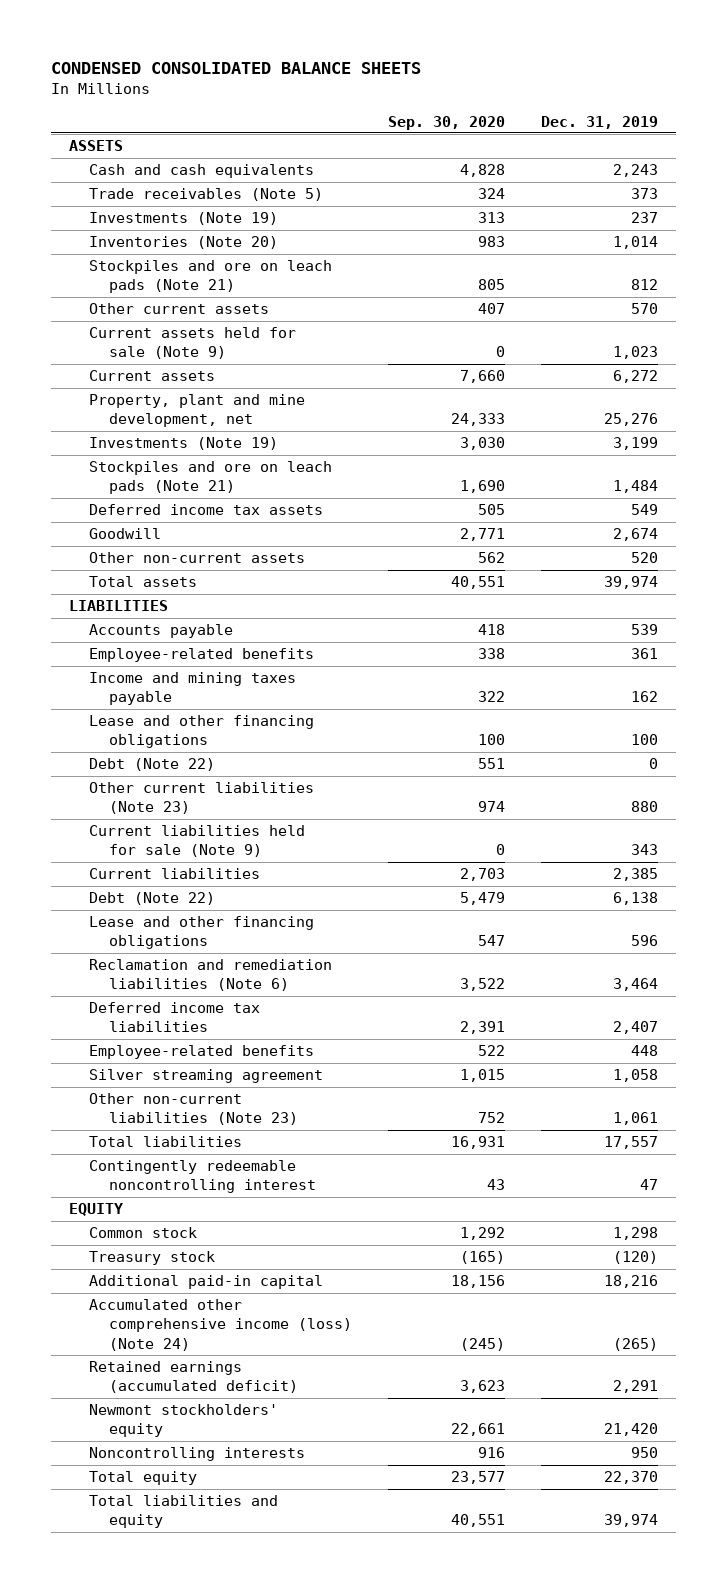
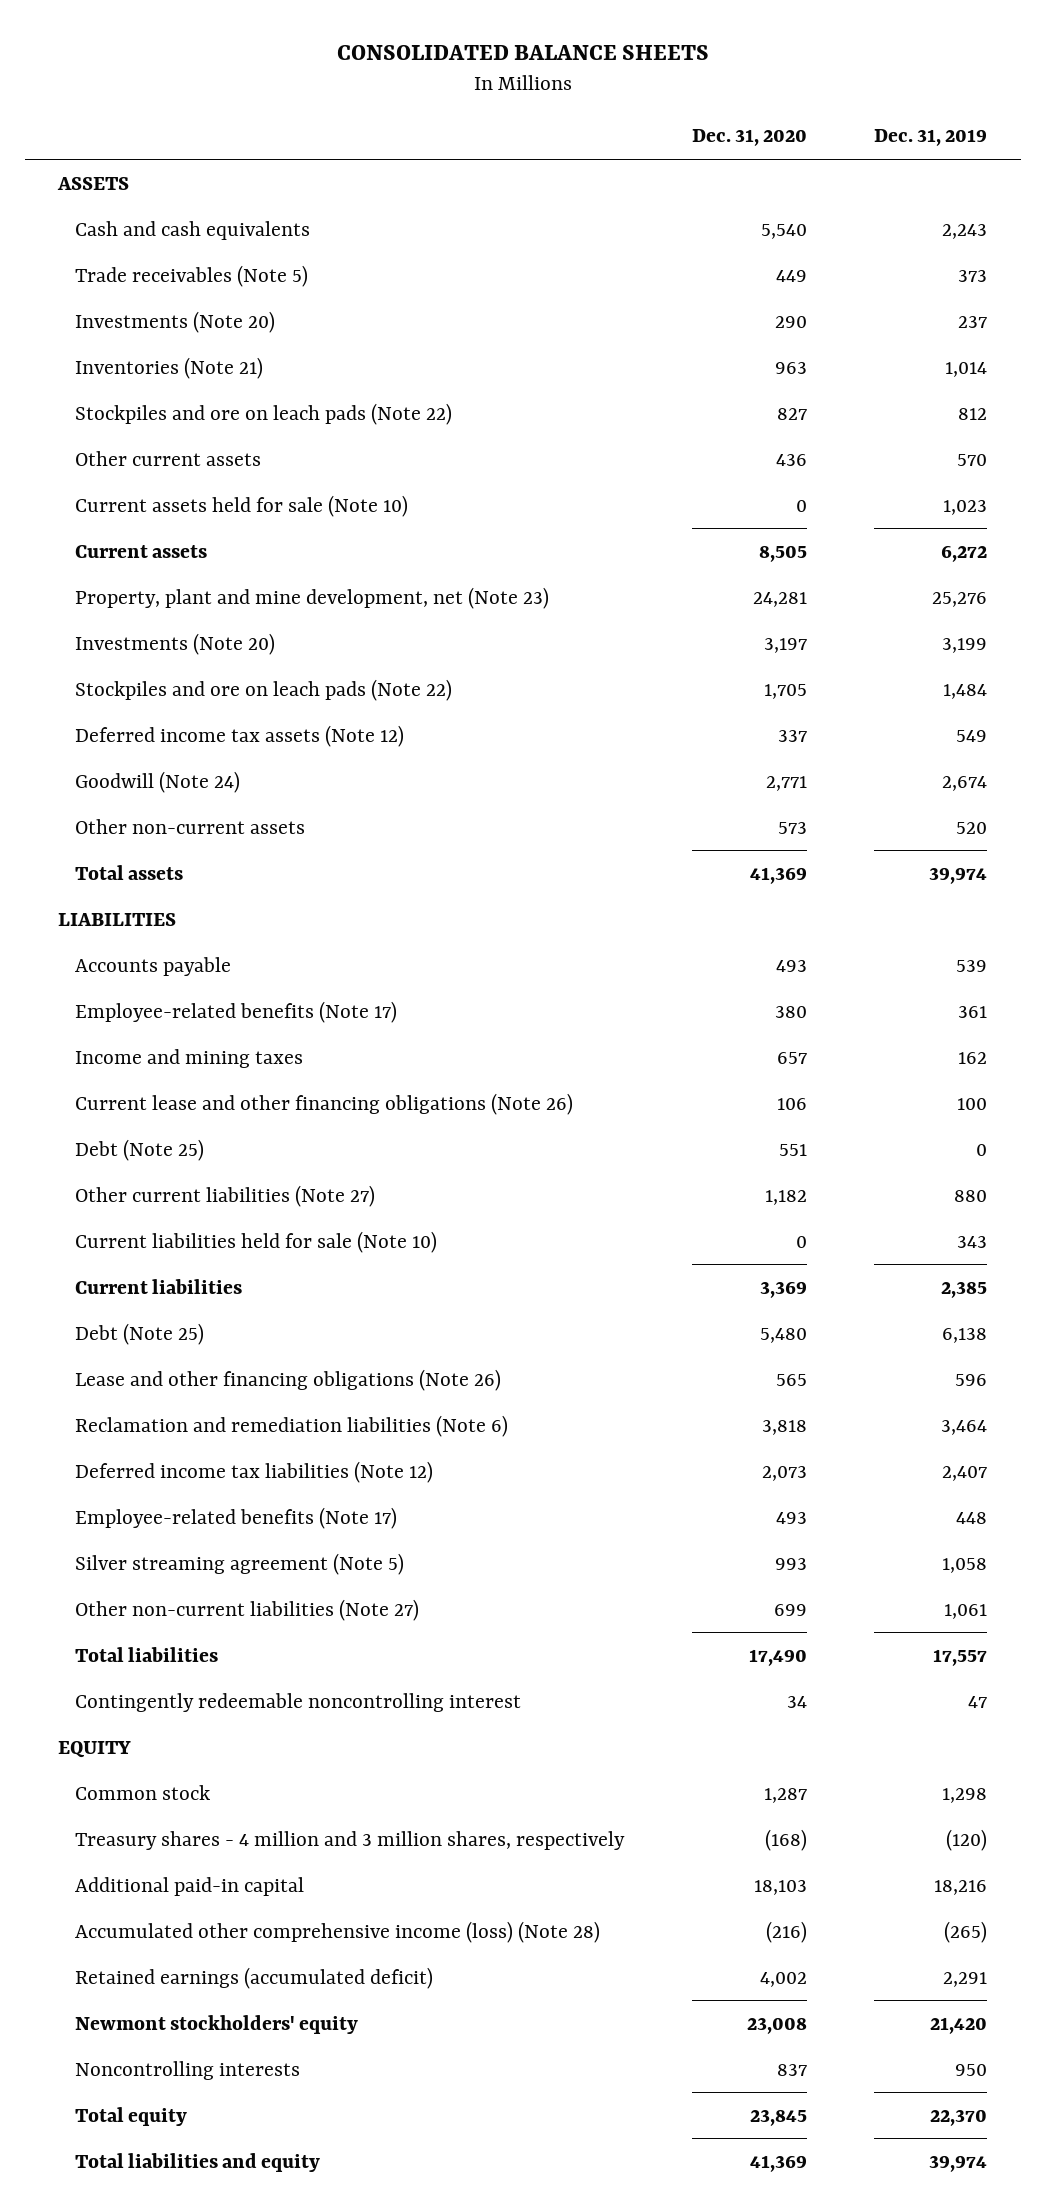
- CONDENSED CONSOLIDATED BALANCE SHEETS
+ CONSOLIDATED BALANCE SHEETS
- | Sep. 30, 2020 | Dec. 31, 2019
+ | Dec. 31, 2020 | Dec. 31, 2019
- Investments (Note 19) | 313 | 237
- Inventories (Note 20) | 983 | 1,014
- Stockpiles and ore on leach pads (Note 21) | 805 | 812
+ Investments (Note 20) | 290 | 237
+ Inventories (Note 21) | 963 | 1,014
+ Stockpiles and ore on leach pads (Note 22) | 827 | 812
- Current assets held for sale (Note 9) | 0 | 1,023
+ Current assets held for sale (Note 10) | 0 | 1,023
- Property, plant and mine development, net | 24,333 | 25,276
- Investments (Note 19) | 3,030 | 3,199
- Stockpiles and ore on leach pads (Note 21) | 1,690 | 1,484
- Deferred income tax assets | 505 | 549
- Goodwill | 2,771 | 2,674
+ Property, plant and mine development, net (Note 23) | 24,281 | 25,276
+ Investments (Note 20) | 3,197 | 3,199
+ Stockpiles and ore on leach pads (Note 22) | 1,705 | 1,484
+ Deferred income tax assets (Note 12) | 337 | 549
+ Goodwill (Note 24) | 2,771 | 2,674
- Employee-related benefits | 338 | 361
- Income and mining taxes payable | 322 | 162
- Lease and other financing obligations | 100 | 100
- Debt (Note 22) | 551 | 0
- Other current liabilities (Note 23) | 974 | 880
- Current liabilities held for sale (Note 9) | 0 | 343
+ Employee-related benefits (Note 17) | 380 | 361
+ Income and mining taxes | 657 | 162
+ Current lease and other financing obligations (Note 26) | 106 | 100
+ Debt (Note 25) | 551 | 0
+ Other current liabilities (Note 27) | 1,182 | 880
+ Current liabilities held for sale (Note 10) | 0 | 343
- Debt (Note 22) | 5,479 | 6,138
- Lease and other financing obligations | 547 | 596
+ Debt (Note 25) | 5,480 | 6,138
+ Lease and other financing obligations (Note 26) | 565 | 596
- Deferred income tax liabilities | 2,391 | 2,407
- Employee-related benefits | 522 | 448
- Silver streaming agreement | 1,015 | 1,058
- Other non-current liabilities (Note 23) | 752 | 1,061
+ Deferred income tax liabilities (Note 12) | 2,073 | 2,407
+ Employee-related benefits (Note 17) | 493 | 448
+ Silver streaming agreement (Note 5) | 993 | 1,058
+ Other non-current liabilities (Note 27) | 699 | 1,061
- Treasury stock | (165) | (120)
+ Treasury shares - 4 million and 3 million shares, respectively | (168) | (120)
- Accumulated other comprehensive income (loss) (Note 24) | (245) | (265)
+ Accumulated other comprehensive income (loss) (Note 28) | (216) | (265)

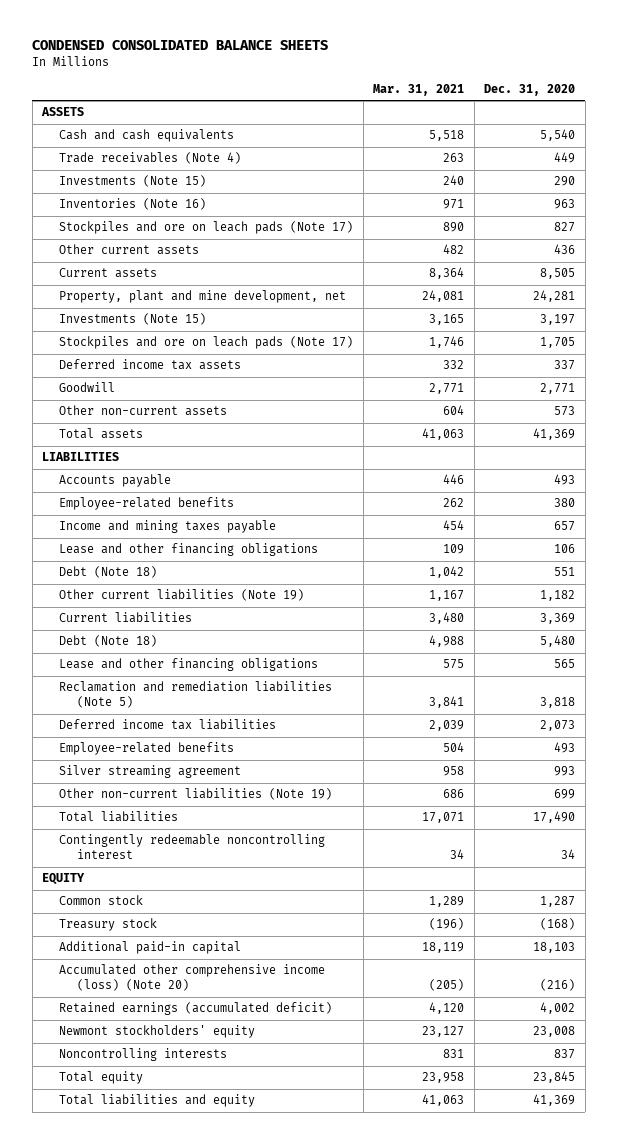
- CONSOLIDATED BALANCE SHEETS
+ CONDENSED CONSOLIDATED BALANCE SHEETS
- | Dec. 31, 2020 | Dec. 31, 2019
+ | Mar. 31, 2021 | Dec. 31, 2020
- Trade receivables (Note 5) | 449 | 373
- Investments (Note 20) | 290 | 237
- Inventories (Note 21) | 963 | 1,014
- Stockpiles and ore on leach pads (Note 22) | 827 | 812
+ Trade receivables (Note 4) | 263 | 449
+ Investments (Note 15) | 240 | 290
+ Inventories (Note 16) | 971 | 963
+ Stockpiles and ore on leach pads (Note 17) | 890 | 827
- Current assets held for sale (Note 10) | 0 | 1,023
- Property, plant and mine development, net (Note 23) | 24,281 | 25,276
- Investments (Note 20) | 3,197 | 3,199
- Stockpiles and ore on leach pads (Note 22) | 1,705 | 1,484
- Deferred income tax assets (Note 12) | 337 | 549
- Goodwill (Note 24) | 2,771 | 2,674
+ Property, plant and mine development, net | 24,081 | 24,281
+ Investments (Note 15) | 3,165 | 3,197
+ Stockpiles and ore on leach pads (Note 17) | 1,746 | 1,705
+ Deferred income tax assets | 332 | 337
+ Goodwill | 2,771 | 2,771
- Employee-related benefits (Note 17) | 380 | 361
- Income and mining taxes | 657 | 162
- Current lease and other financing obligations (Note 26) | 106 | 100
- Debt (Note 25) | 551 | 0
- Other current liabilities (Note 27) | 1,182 | 880
- Current liabilities held for sale (Note 10) | 0 | 343
+ Employee-related benefits | 262 | 380
+ Income and mining taxes payable | 454 | 657
+ Lease and other financing obligations | 109 | 106
+ Debt (Note 18) | 1,042 | 551
+ Other current liabilities (Note 19) | 1,167 | 1,182
- Debt (Note 25) | 5,480 | 6,138
- Lease and other financing obligations (Note 26) | 565 | 596
- Reclamation and remediation liabilities (Note 6) | 3,818 | 3,464
- Deferred income tax liabilities (Note 12) | 2,073 | 2,407
- Employee-related benefits (Note 17) | 493 | 448
- Silver streaming agreement (Note 5) | 993 | 1,058
- Other non-current liabilities (Note 27) | 699 | 1,061
+ Debt (Note 18) | 4,988 | 5,480
+ Lease and other financing obligations | 575 | 565
+ Reclamation and remediation liabilities (Note 5) | 3,841 | 3,818
+ Deferred income tax liabilities | 2,039 | 2,073
+ Employee-related benefits | 504 | 493
+ Silver streaming agreement | 958 | 993
+ Other non-current liabilities (Note 19) | 686 | 699
- Treasury shares - 4 million and 3 million shares, respectively | (168) | (120)
+ Treasury stock | (196) | (168)
- Accumulated other comprehensive income (loss) (Note 28) | (216) | (265)
+ Accumulated other comprehensive income (loss) (Note 20) | (205) | (216)

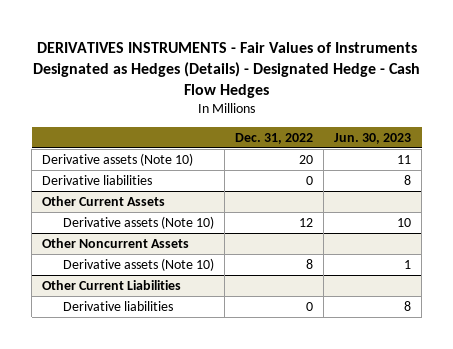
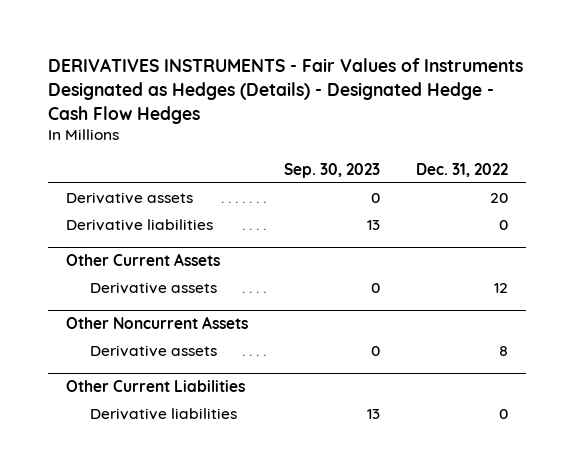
- | Dec. 31, 2022 | Jun. 30, 2023
+ | Sep. 30, 2023 | Dec. 31, 2022
- Derivative assets (Note 10) | 20 | 11
+ Derivative assets | 0 | 20
@ Other Current Assets
- Derivative assets (Note 10) | 12 | 10
+ Derivative assets | 0 | 12
@ Other Noncurrent Assets
- Derivative assets (Note 10) | 8 | 1
+ Derivative assets | 0 | 8

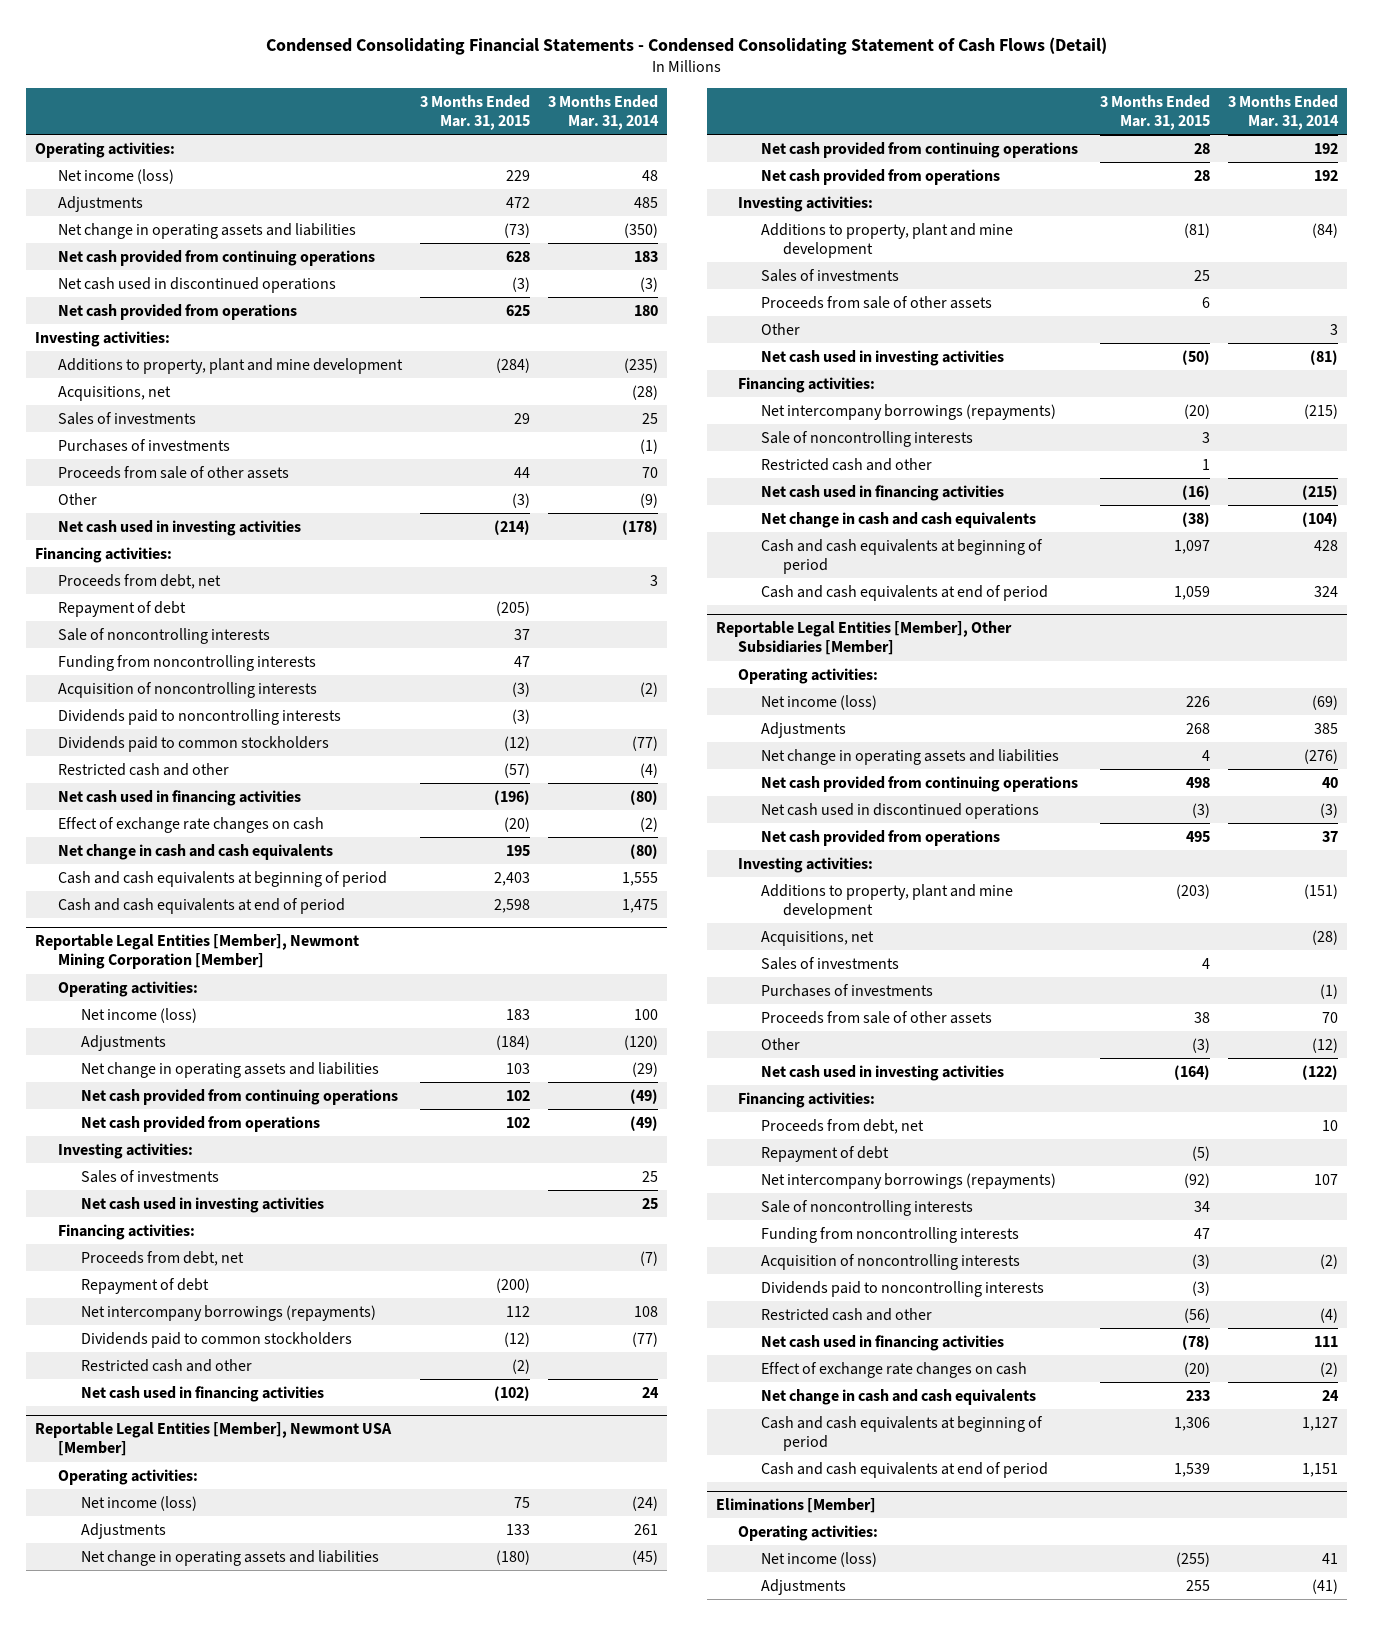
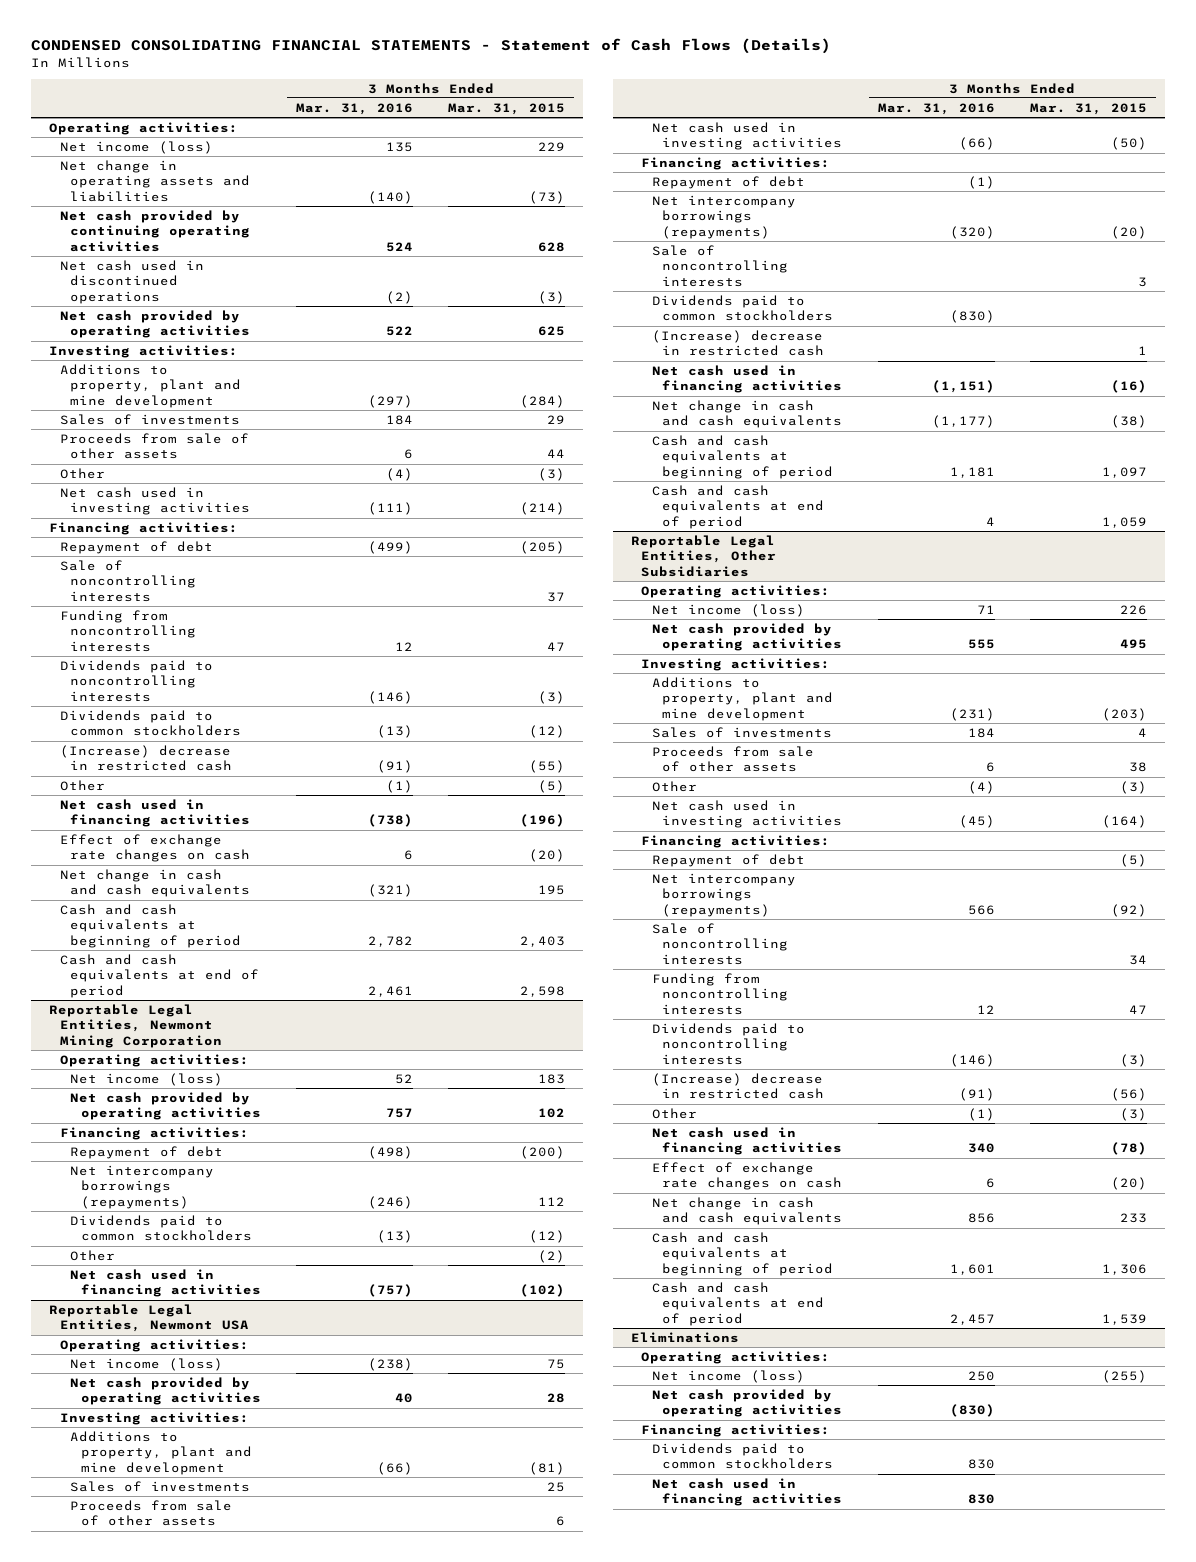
- Condensed Consolidating Financial Statements - Condensed Consolidating Statement of Cash Flows (Detail)
+ CONDENSED CONSOLIDATING FINANCIAL STATEMENTS - Statement of Cash Flows (Details)
- | 3 Months Ended Mar. 31, 2015 | 3 Months Ended Mar. 31, 2014
+ | 3 Months Ended Mar. 31, 2016 | 3 Months Ended Mar. 31, 2015
- Adjustments | 472 | 485
- Net cash provided from continuing operations | 628 | 183
+ Net cash provided by continuing operating activities | 524 | 628
- Net cash provided from operations | 625 | 180
+ Net cash provided by operating activities | 522 | 625
- Acquisitions, net | | (28)
- Purchases of investments | | (1)
- Proceeds from debt, net | | 3
- Acquisition of noncontrolling interests | (3) | (2)
- Restricted cash and other | (57) | (4)
+ (Increase) decrease in restricted cash | (91) | (55)
+ Other | (1) | (5)
- Reportable Legal Entities [Member], Newmont Mining Corporation [Member]
+ Reportable Legal Entities, Newmont Mining Corporation
- Adjustments | (184) | (120)
- Net change in operating assets and liabilities | 103 | (29)
- Net cash provided from continuing operations | 102 | (49)
- Net cash provided from operations | 102 | (49)
- Investing activities:
- Sales of investments | | 25
- Net cash used in investing activities | | 25
+ Net cash provided by operating activities | 757 | 102
- Proceeds from debt, net | | (7)
- Restricted cash and other | (2) |
+ Other | | (2)
- Reportable Legal Entities [Member], Newmont USA [Member]
+ Reportable Legal Entities, Newmont USA
- Adjustments | 133 | 261
- Net change in operating assets and liabilities | (180) | (45)
- Net cash provided from continuing operations | 28 | 192
- Net cash provided from operations | 28 | 192
+ Net cash provided by operating activities | 40 | 28
- Other | | 3
+ Repayment of debt | (1) |
- Restricted cash and other | 1 |
+ Dividends paid to common stockholders | (830) |
+ (Increase) decrease in restricted cash | | 1
- Reportable Legal Entities [Member], Other Subsidiaries [Member]
+ Reportable Legal Entities, Other Subsidiaries
- Adjustments | 268 | 385
- Net change in operating assets and liabilities | 4 | (276)
- Net cash provided from continuing operations | 498 | 40
- Net cash used in discontinued operations | (3) | (3)
- Net cash provided from operations | 495 | 37
+ Net cash provided by operating activities | 555 | 495
- Acquisitions, net | | (28)
- Purchases of investments | | (1)
- Proceeds from debt, net | | 10
- Acquisition of noncontrolling interests | (3) | (2)
- Restricted cash and other | (56) | (4)
+ (Increase) decrease in restricted cash | (91) | (56)
+ Other | (1) | (3)
- Eliminations [Member]
+ Eliminations
- Adjustments | 255 | (41)
+ Net cash provided by operating activities | (830) |
+ Financing activities:
+ Dividends paid to common stockholders | 830 |
+ Net cash used in financing activities | 830 |

